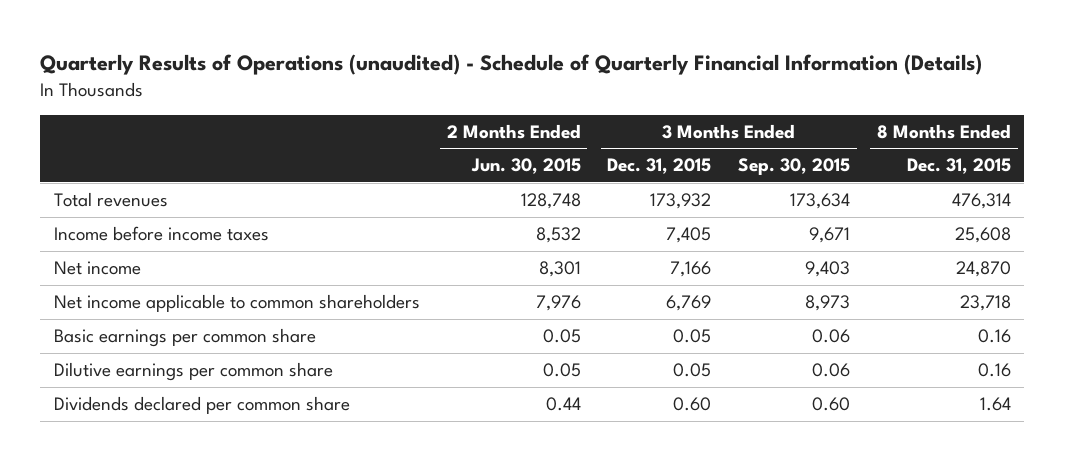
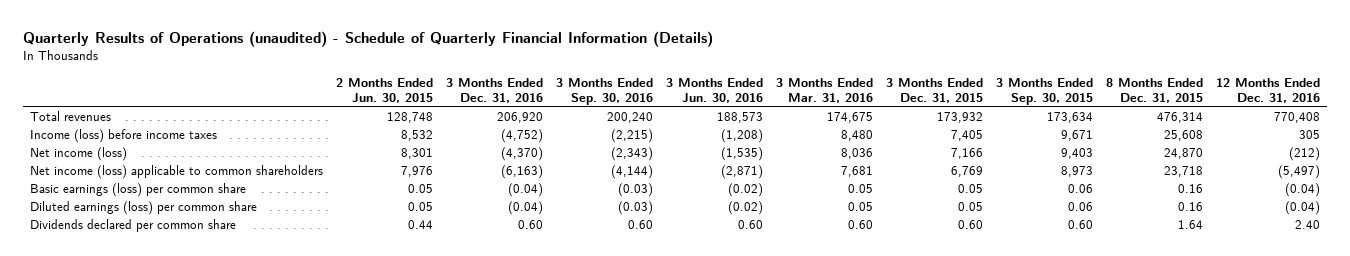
- | 2 Months Ended Jun. 30, 2015 | 3 Months Ended Dec. 31, 2015 | 3 Months Ended Sep. 30, 2015 | 8 Months Ended Dec. 31, 2015
+ | 2 Months Ended Jun. 30, 2015 | 3 Months Ended Dec. 31, 2016 | 3 Months Ended Sep. 30, 2016 | 3 Months Ended Jun. 30, 2016 | 3 Months Ended Mar. 31, 2016 | 3 Months Ended Dec. 31, 2015 | 3 Months Ended Sep. 30, 2015 | 8 Months Ended Dec. 31, 2015 | 12 Months Ended Dec. 31, 2016
- Income before income taxes | 8,532 | 7,405 | 9,671 | 25,608
- Net income | 8,301 | 7,166 | 9,403 | 24,870
- Net income applicable to common shareholders | 7,976 | 6,769 | 8,973 | 23,718
- Basic earnings per common share | 0.05 | 0.05 | 0.06 | 0.16
- Dilutive earnings per common share | 0.05 | 0.05 | 0.06 | 0.16
+ Income (loss) before income taxes | 8,532 | (4,752) | (2,215) | (1,208) | 8,480 | 7,405 | 9,671 | 25,608 | 305
+ Net income (loss) | 8,301 | (4,370) | (2,343) | (1,535) | 8,036 | 7,166 | 9,403 | 24,870 | (212)
+ Net income (loss) applicable to common shareholders | 7,976 | (6,163) | (4,144) | (2,871) | 7,681 | 6,769 | 8,973 | 23,718 | (5,497)
+ Basic earnings (loss) per common share | 0.05 | (0.04) | (0.03) | (0.02) | 0.05 | 0.05 | 0.06 | 0.16 | (0.04)
+ Diluted earnings (loss) per common share | 0.05 | (0.04) | (0.03) | (0.02) | 0.05 | 0.05 | 0.06 | 0.16 | (0.04)

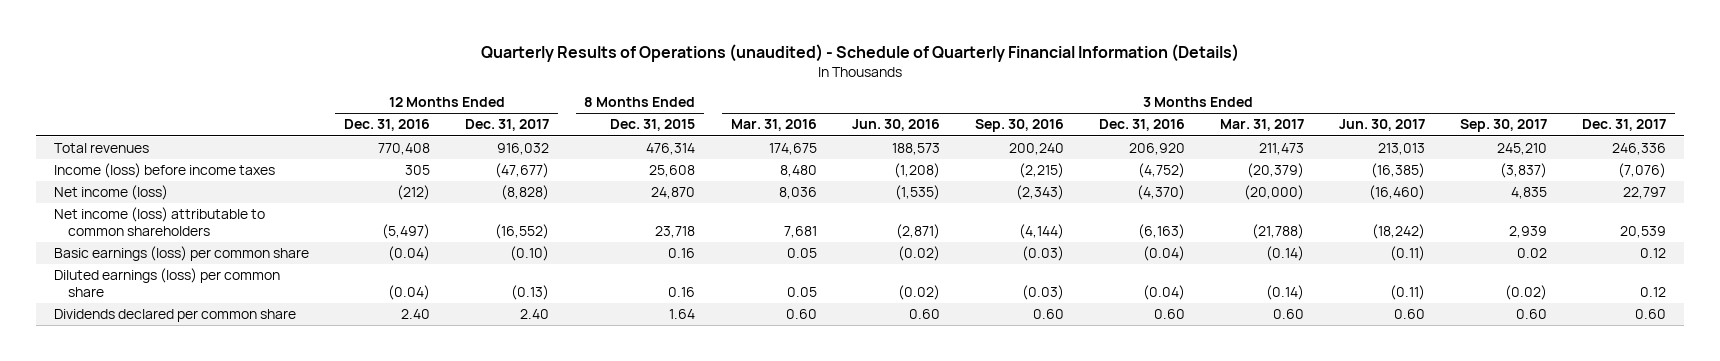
- | 2 Months Ended Jun. 30, 2015 | 3 Months Ended Dec. 31, 2016 | 3 Months Ended Sep. 30, 2016 | 3 Months Ended Jun. 30, 2016 | 3 Months Ended Mar. 31, 2016 | 3 Months Ended Dec. 31, 2015 | 3 Months Ended Sep. 30, 2015 | 8 Months Ended Dec. 31, 2015 | 12 Months Ended Dec. 31, 2016
+ | 12 Months Ended Dec. 31, 2016 | 12 Months Ended Dec. 31, 2017 | 8 Months Ended Dec. 31, 2015 | 3 Months Ended Mar. 31, 2016 | 3 Months Ended Jun. 30, 2016 | 3 Months Ended Sep. 30, 2016 | 3 Months Ended Dec. 31, 2016 | 3 Months Ended Mar. 31, 2017 | 3 Months Ended Jun. 30, 2017 | 3 Months Ended Sep. 30, 2017 | 3 Months Ended Dec. 31, 2017
- Net income (loss) applicable to common shareholders | 7,976 | (6,163) | (4,144) | (2,871) | 7,681 | 6,769 | 8,973 | 23,718 | (5,497)
+ Net income (loss) attributable to common shareholders | (5,497) | (16,552) | 23,718 | 7,681 | (2,871) | (4,144) | (6,163) | (21,788) | (18,242) | 2,939 | 20,539

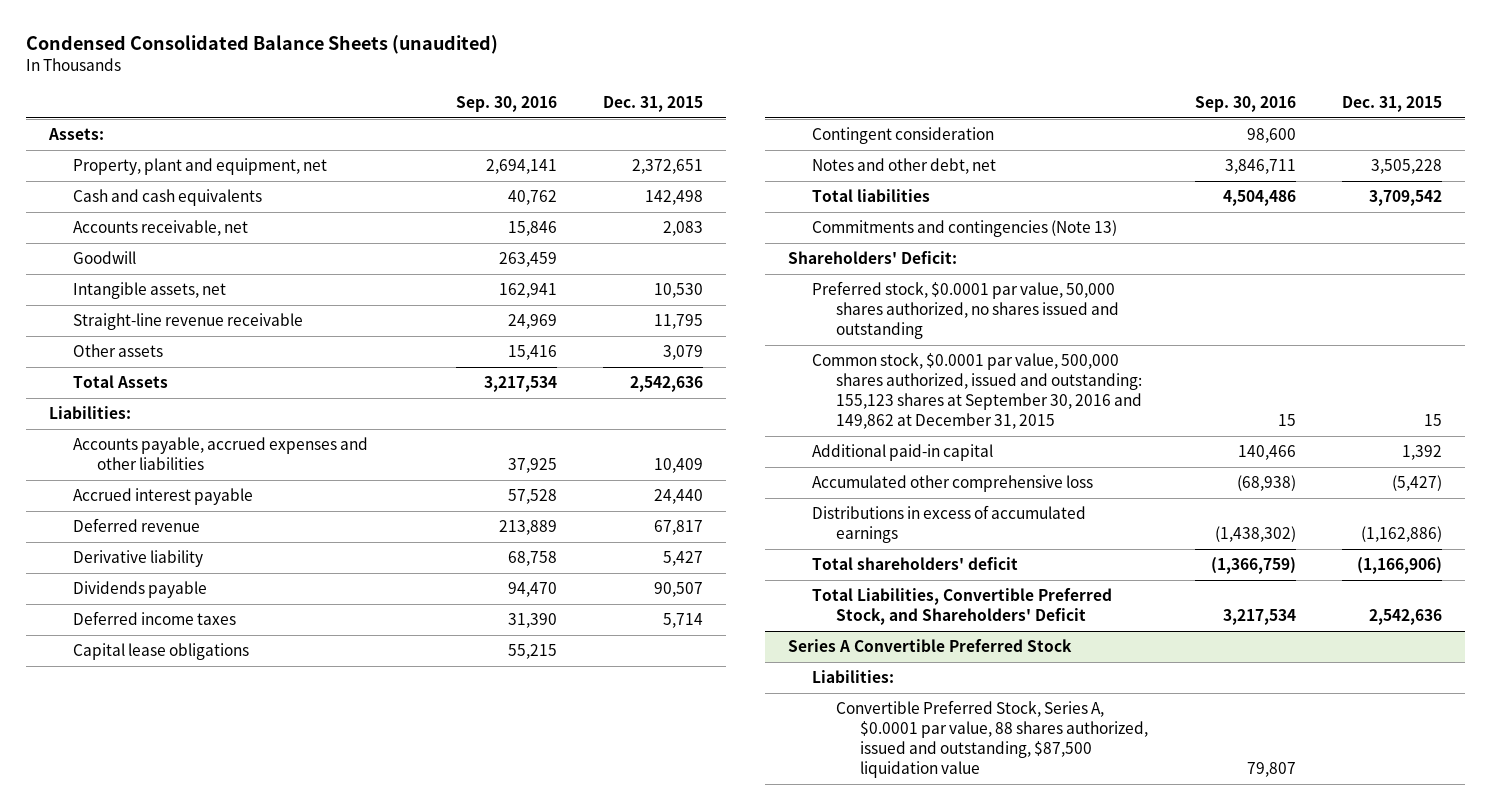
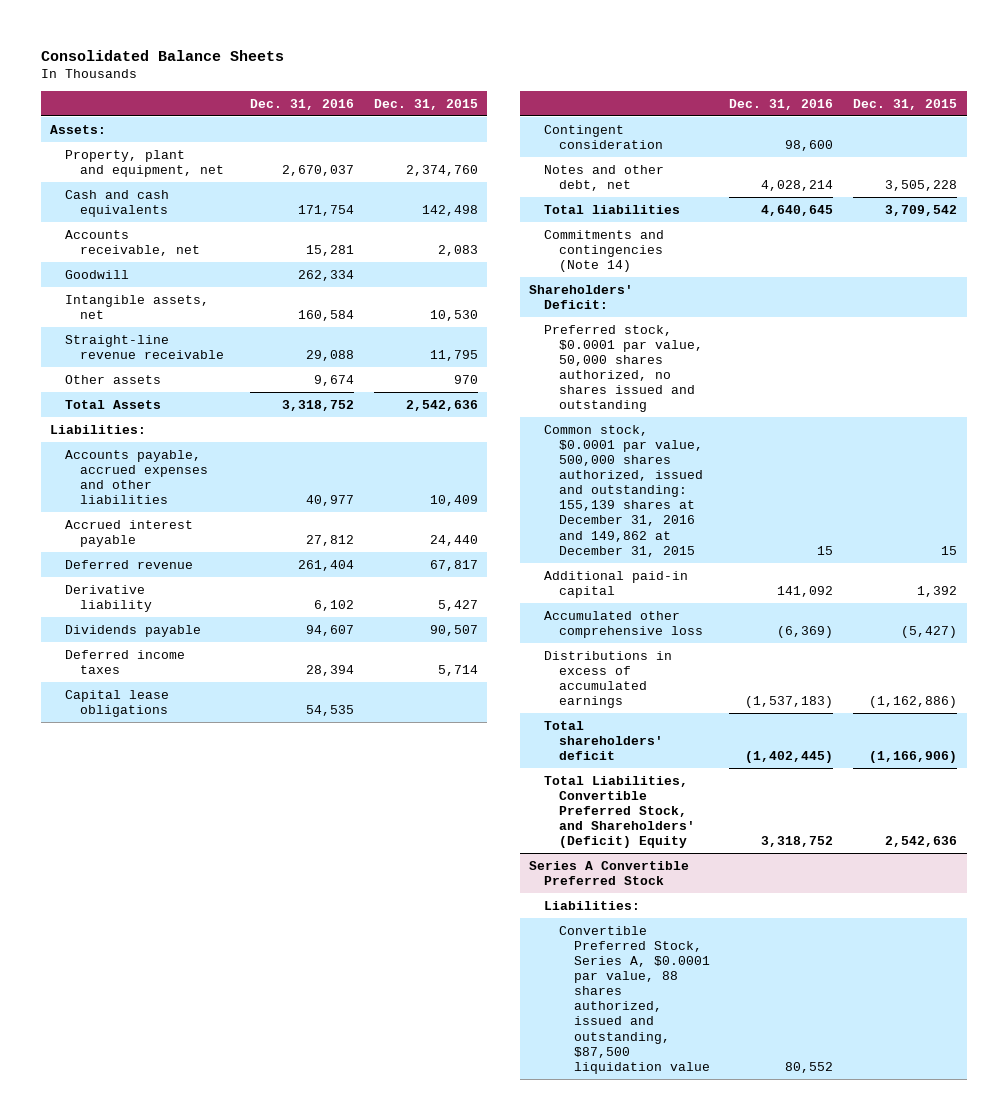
- Condensed Consolidated Balance Sheets (unaudited)
+ Consolidated Balance Sheets
- | Sep. 30, 2016 | Dec. 31, 2015
+ | Dec. 31, 2016 | Dec. 31, 2015
- Property, plant and equipment, net | 2,694,141 | 2,372,651
+ Property, plant and equipment, net | 2,670,037 | 2,374,760
- Other assets | 15,416 | 3,079
+ Other assets | 9,674 | 970
- Commitments and contingencies (Note 13)
+ Commitments and contingencies (Note 14)
- Common stock, $0.0001 par value, 500,000 shares authorized, issued and outstanding: 155,123 shares at September 30, 2016 and 149,862 at December 31, 2015 | 15 | 15
+ Common stock, $0.0001 par value, 500,000 shares authorized, issued and outstanding: 155,139 shares at December 31, 2016 and 149,862 at December 31, 2015 | 15 | 15
- Total Liabilities, Convertible Preferred Stock, and Shareholders' Deficit | 3,217,534 | 2,542,636
+ Total Liabilities, Convertible Preferred Stock, and Shareholders' (Deficit) Equity | 3,318,752 | 2,542,636

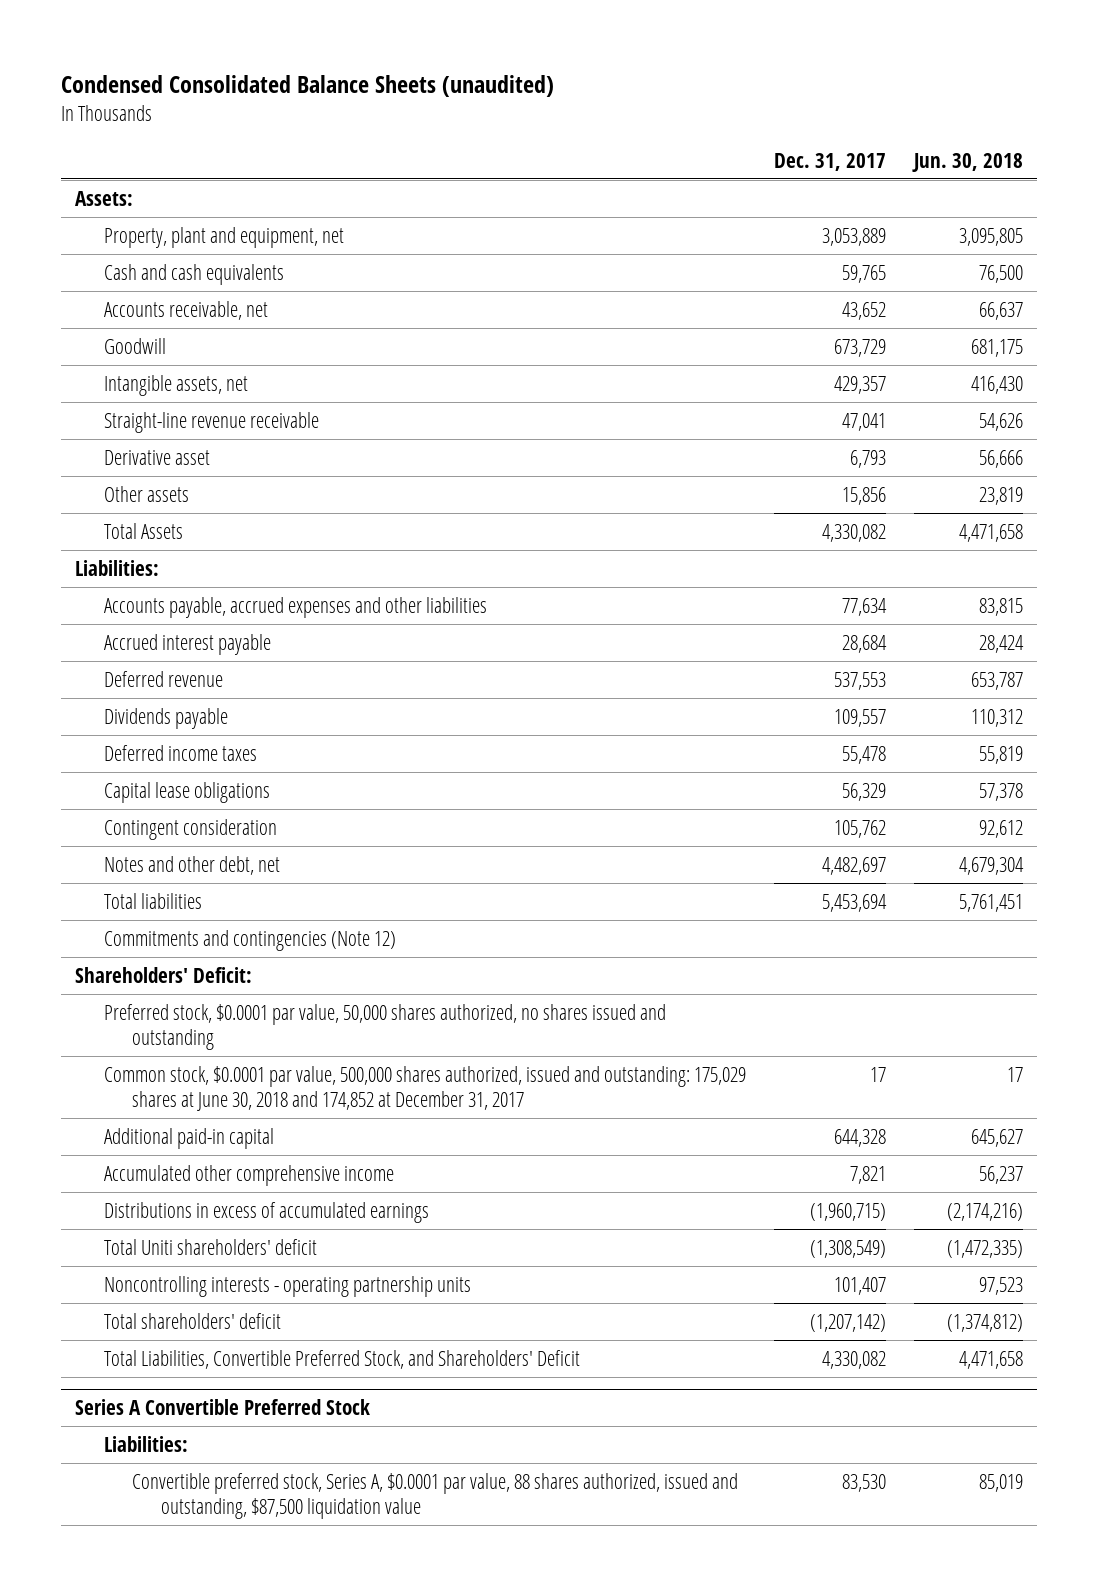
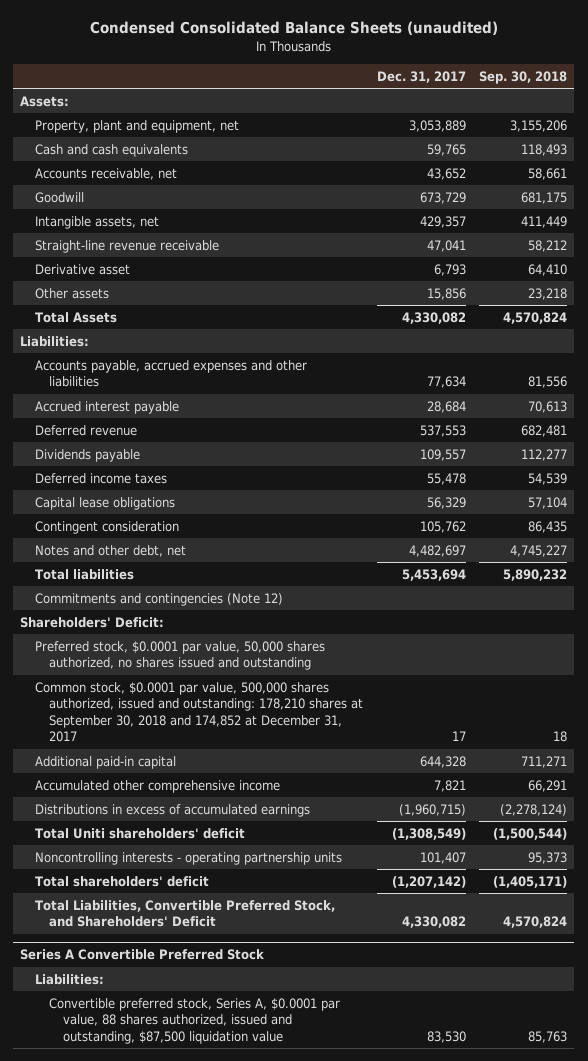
- | Dec. 31, 2017 | Jun. 30, 2018
+ | Dec. 31, 2017 | Sep. 30, 2018
- Common stock, $0.0001 par value, 500,000 shares authorized, issued and outstanding: 175,029 shares at June 30, 2018 and 174,852 at December 31, 2017 | 17 | 17
+ Common stock, $0.0001 par value, 500,000 shares authorized, issued and outstanding: 178,210 shares at September 30, 2018 and 174,852 at December 31, 2017 | 17 | 18

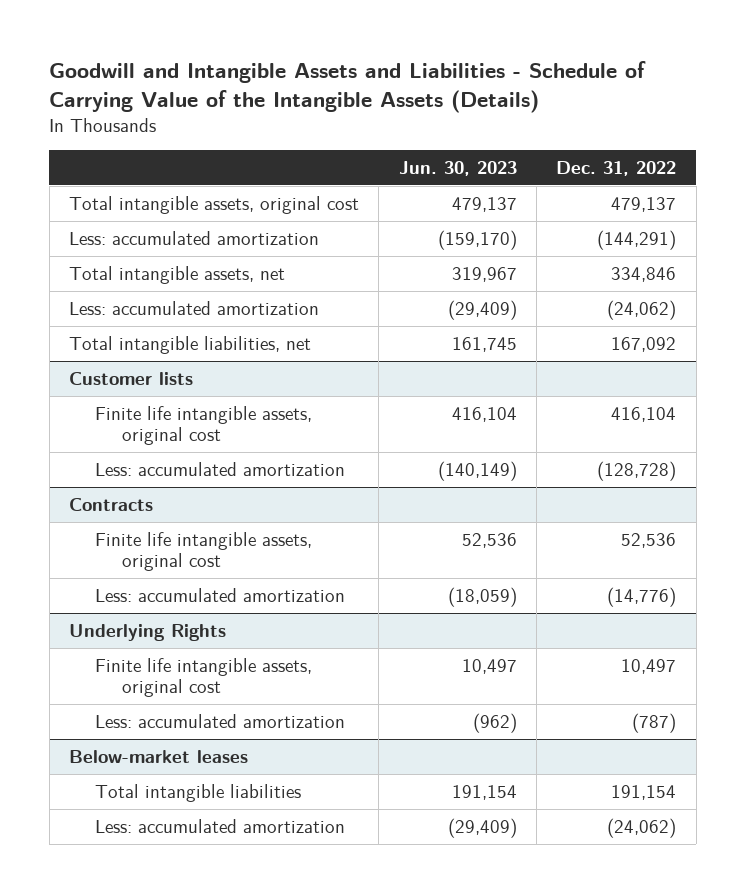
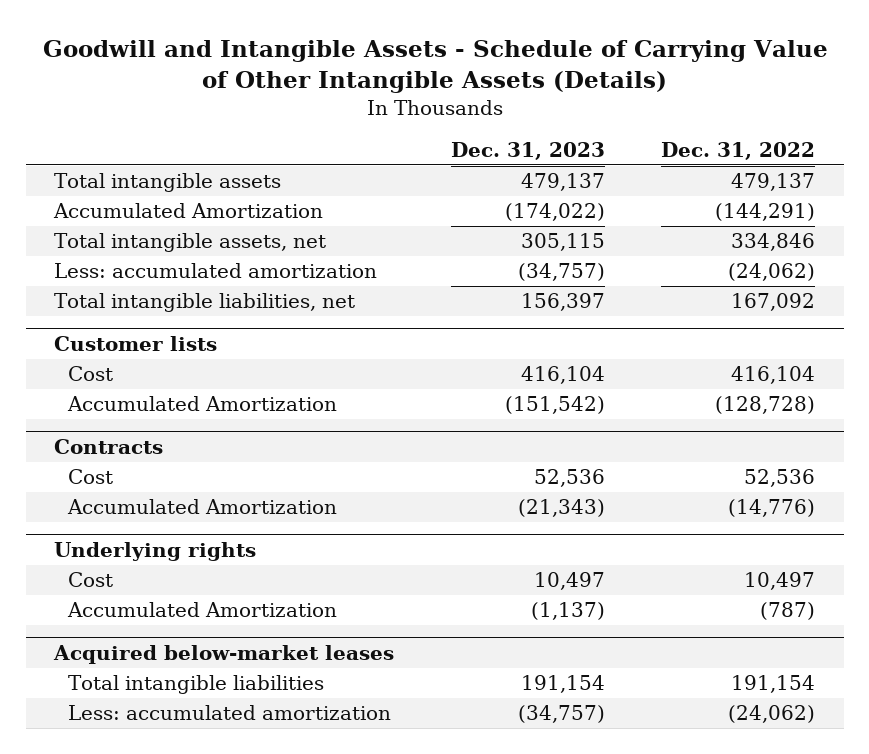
- Goodwill and Intangible Assets and Liabilities - Schedule of Carrying Value of the Intangible Assets (Details)
+ Goodwill and Intangible Assets - Schedule of Carrying Value of Other Intangible Assets (Details)
- | Jun. 30, 2023 | Dec. 31, 2022
+ | Dec. 31, 2023 | Dec. 31, 2022
- Total intangible assets, original cost | 479,137 | 479,137
- Less: accumulated amortization | (159,170) | (144,291)
+ Total intangible assets | 479,137 | 479,137
+ Accumulated Amortization | (174,022) | (144,291)
@ Customer lists
- Finite life intangible assets, original cost | 416,104 | 416,104
- Less: accumulated amortization | (140,149) | (128,728)
+ Cost | 416,104 | 416,104
+ Accumulated Amortization | (151,542) | (128,728)
@ Contracts
- Finite life intangible assets, original cost | 52,536 | 52,536
- Less: accumulated amortization | (18,059) | (14,776)
- Underlying Rights
- Finite life intangible assets, original cost | 10,497 | 10,497
- Less: accumulated amortization | (962) | (787)
- Below-market leases
@ Contracts
+ Cost | 52,536 | 52,536
+ Accumulated Amortization | (21,343) | (14,776)
+ Underlying rights
+ Cost | 10,497 | 10,497
+ Accumulated Amortization | (1,137) | (787)
+ Acquired below-market leases

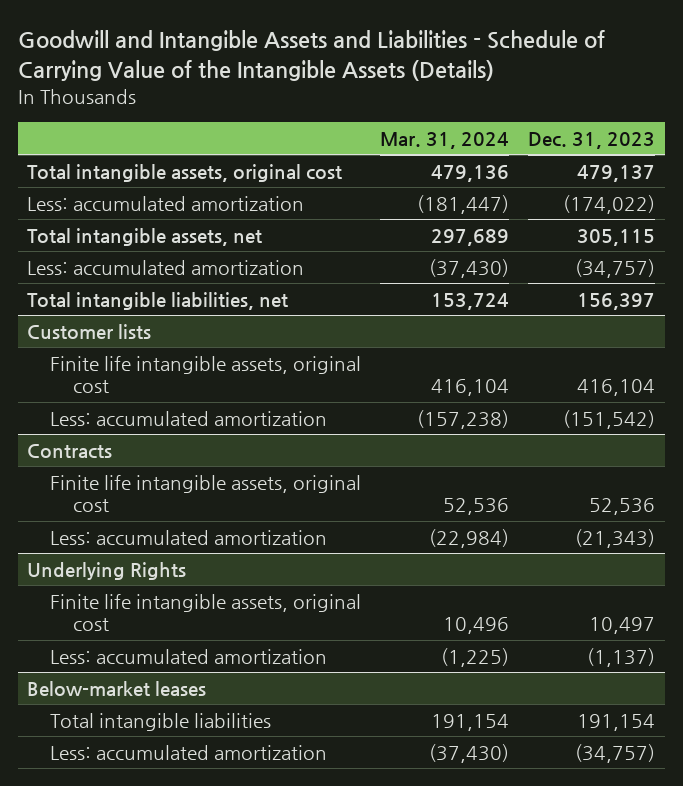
- Goodwill and Intangible Assets - Schedule of Carrying Value of Other Intangible Assets (Details)
+ Goodwill and Intangible Assets and Liabilities - Schedule of Carrying Value of the Intangible Assets (Details)
- | Dec. 31, 2023 | Dec. 31, 2022
+ | Mar. 31, 2024 | Dec. 31, 2023
- Total intangible assets | 479,137 | 479,137
- Accumulated Amortization | (174,022) | (144,291)
+ Total intangible assets, original cost | 479,136 | 479,137
+ Less: accumulated amortization | (181,447) | (174,022)
@ Customer lists
- Cost | 416,104 | 416,104
- Accumulated Amortization | (151,542) | (128,728)
+ Finite life intangible assets, original cost | 416,104 | 416,104
+ Less: accumulated amortization | (157,238) | (151,542)
@ Contracts
- Cost | 52,536 | 52,536
- Accumulated Amortization | (21,343) | (14,776)
- Underlying rights
- Cost | 10,497 | 10,497
- Accumulated Amortization | (1,137) | (787)
- Acquired below-market leases
@ Contracts
+ Finite life intangible assets, original cost | 52,536 | 52,536
+ Less: accumulated amortization | (22,984) | (21,343)
+ Underlying Rights
+ Finite life intangible assets, original cost | 10,496 | 10,497
+ Less: accumulated amortization | (1,225) | (1,137)
+ Below-market leases

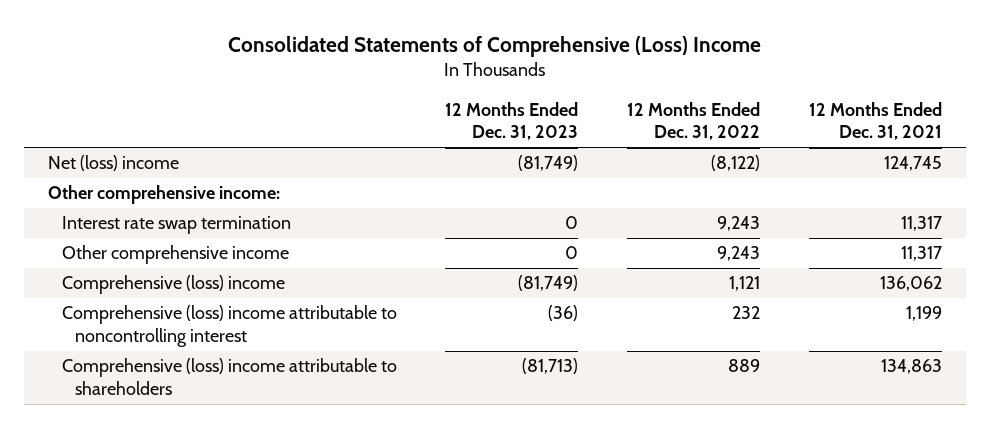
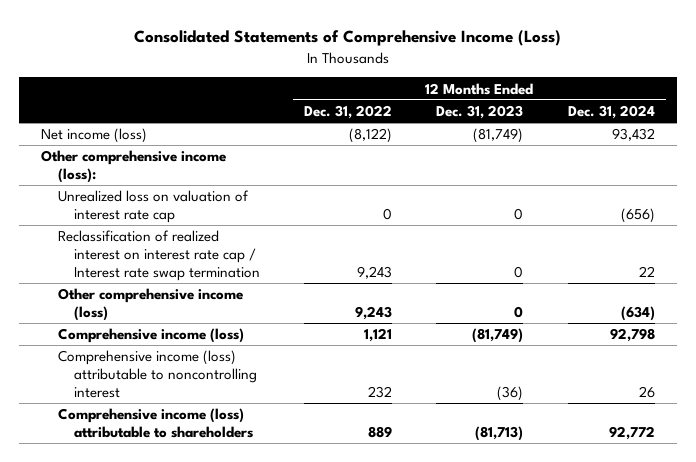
- Consolidated Statements of Comprehensive (Loss) Income
+ Consolidated Statements of Comprehensive Income (Loss)
- | 12 Months Ended Dec. 31, 2023 | 12 Months Ended Dec. 31, 2022 | 12 Months Ended Dec. 31, 2021
+ | 12 Months Ended Dec. 31, 2022 | 12 Months Ended Dec. 31, 2023 | 12 Months Ended Dec. 31, 2024
- Net (loss) income | (81,749) | (8,122) | 124,745
- Other comprehensive income:
- Interest rate swap termination | 0 | 9,243 | 11,317
- Other comprehensive income | 0 | 9,243 | 11,317
- Comprehensive (loss) income | (81,749) | 1,121 | 136,062
- Comprehensive (loss) income attributable to noncontrolling interest | (36) | 232 | 1,199
- Comprehensive (loss) income attributable to shareholders | (81,713) | 889 | 134,863
+ Net income (loss) | (8,122) | (81,749) | 93,432
+ Other comprehensive income (loss):
+ Unrealized loss on valuation of interest rate cap | 0 | 0 | (656)
+ Reclassification of realized interest on interest rate cap / Interest rate swap termination | 9,243 | 0 | 22
+ Other comprehensive income (loss) | 9,243 | 0 | (634)
+ Comprehensive income (loss) | 1,121 | (81,749) | 92,798
+ Comprehensive income (loss) attributable to noncontrolling interest | 232 | (36) | 26
+ Comprehensive income (loss) attributable to shareholders | 889 | (81,713) | 92,772

